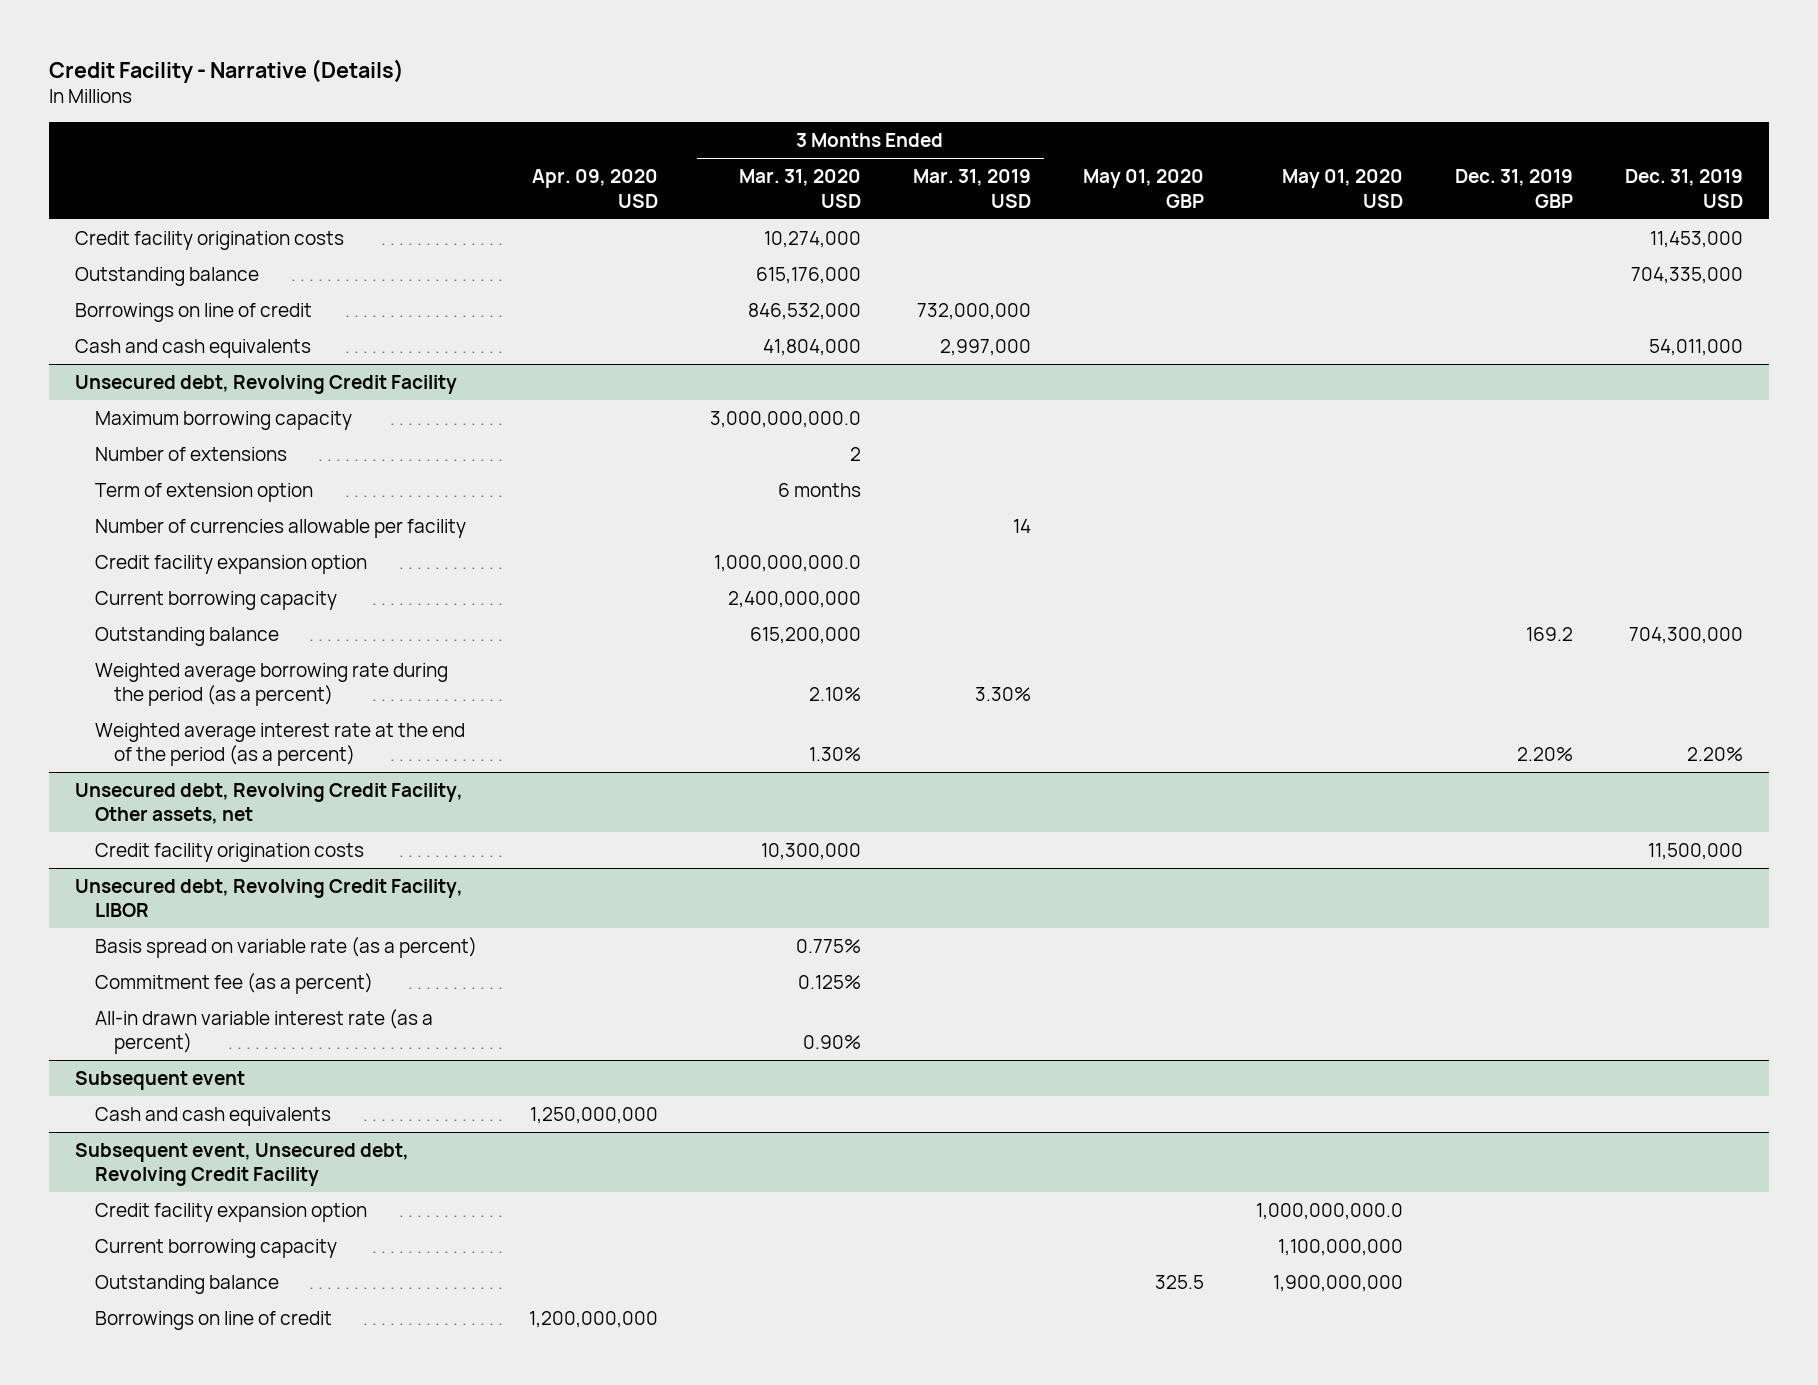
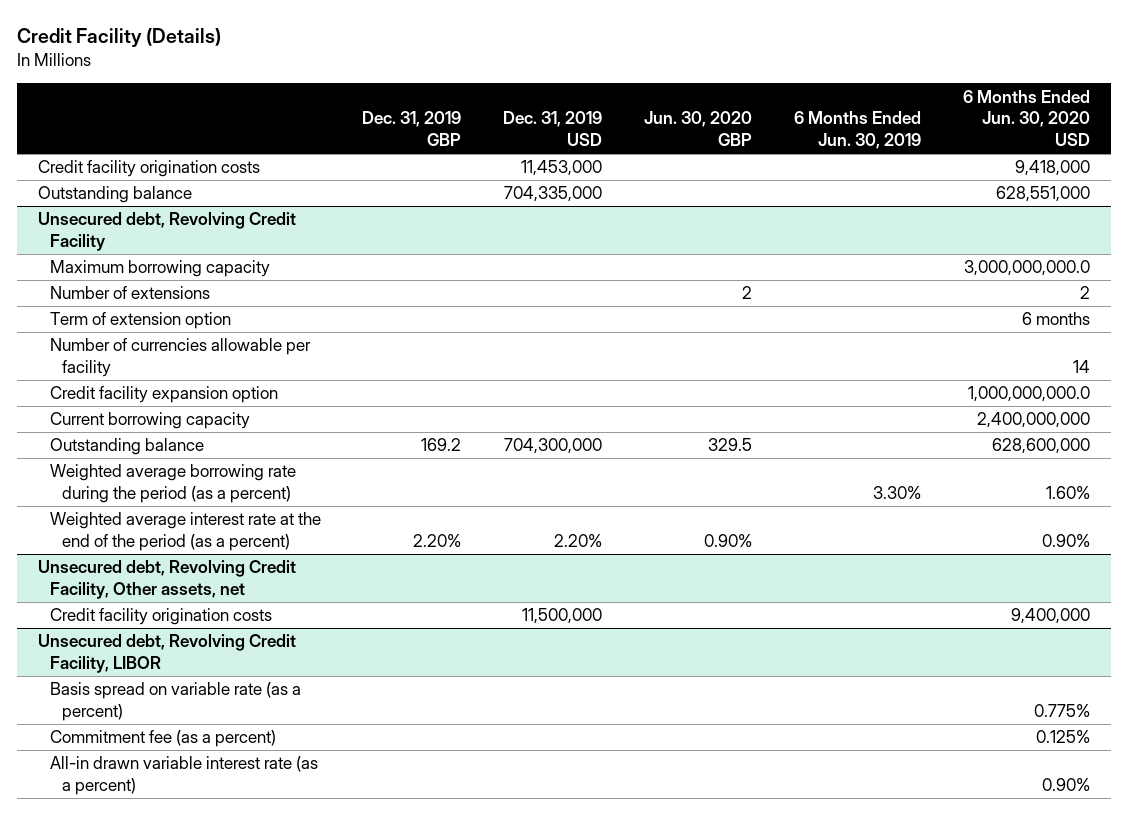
- Credit Facility - Narrative (Details)
+ Credit Facility (Details)
- | Apr. 09, 2020 USD | 3 Months Ended Mar. 31, 2020 USD | 3 Months Ended Mar. 31, 2019 USD | May 01, 2020 GBP | May 01, 2020 USD | Dec. 31, 2019 GBP | Dec. 31, 2019 USD
+ | Dec. 31, 2019 GBP | Dec. 31, 2019 USD | Jun. 30, 2020 GBP | 6 Months Ended Jun. 30, 2019 | 6 Months Ended Jun. 30, 2020 USD
- Borrowings on line of credit | | 846,532,000 | 732,000,000 | | | |
- Cash and cash equivalents | | 41,804,000 | 2,997,000 | | | | 54,011,000
- Subsequent event
- Cash and cash equivalents | 1,250,000,000 | | | | | |
- Subsequent event, Unsecured debt, Revolving Credit Facility
- Credit facility expansion option | | | | | 1,000,000,000.0 | |
- Current borrowing capacity | | | | | 1,100,000,000 | |
- Outstanding balance | | | | 325.5 | 1,900,000,000 | |
- Borrowings on line of credit | 1,200,000,000 | | | | | |

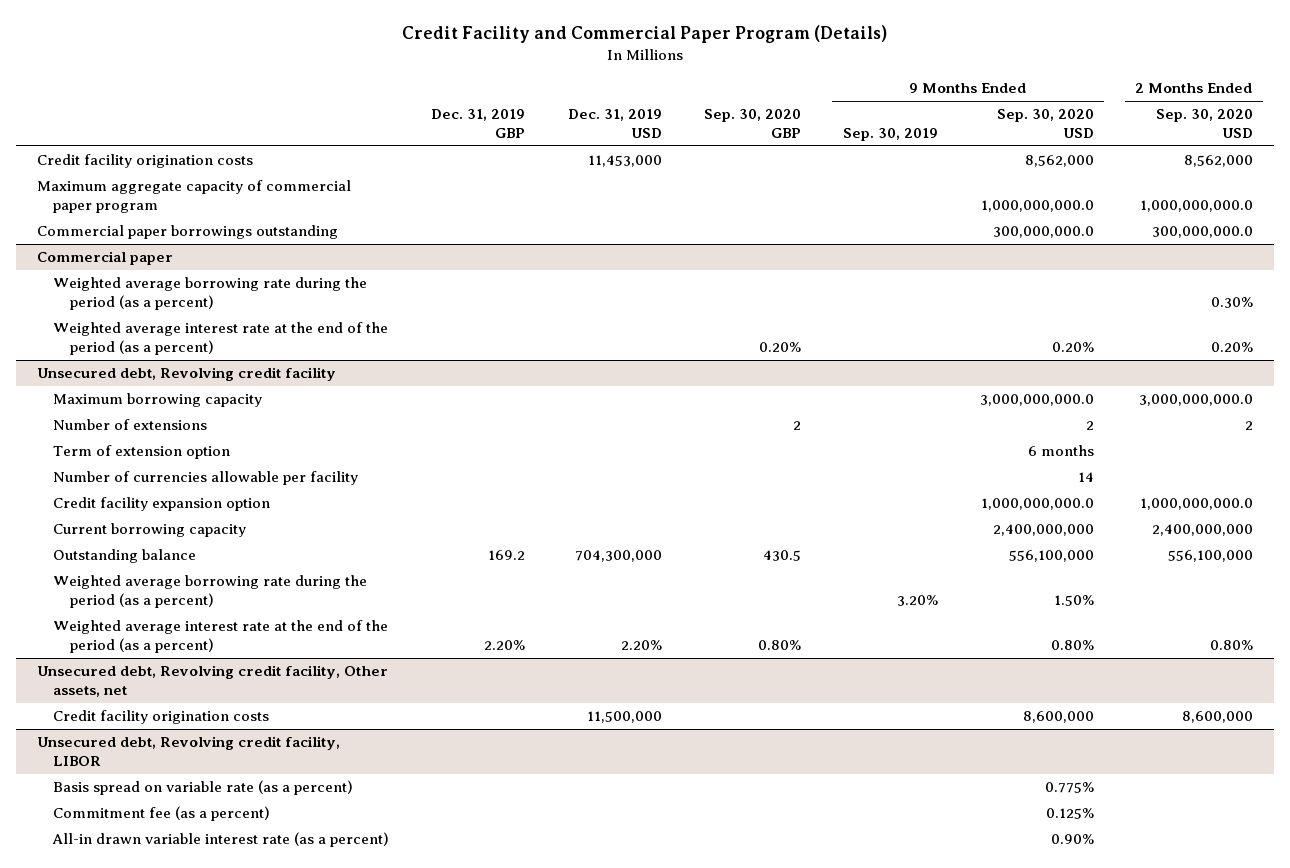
- Credit Facility (Details)
+ Credit Facility and Commercial Paper Program (Details)
- | Dec. 31, 2019 GBP | Dec. 31, 2019 USD | Jun. 30, 2020 GBP | 6 Months Ended Jun. 30, 2019 | 6 Months Ended Jun. 30, 2020 USD
+ | Dec. 31, 2019 GBP | Dec. 31, 2019 USD | Sep. 30, 2020 GBP | 9 Months Ended Sep. 30, 2019 | 9 Months Ended Sep. 30, 2020 USD | 2 Months Ended Sep. 30, 2020 USD
- Outstanding balance | | 704,335,000 | | | 628,551,000
- Unsecured debt, Revolving Credit Facility
+ Maximum aggregate capacity of commercial paper program | | | | | 1,000,000,000.0 | 1,000,000,000.0
+ Commercial paper borrowings outstanding | | | | | 300,000,000.0 | 300,000,000.0
+ Commercial paper
+ Weighted average borrowing rate during the period (as a percent) | | | | | | 0.30%
+ Weighted average interest rate at the end of the period (as a percent) | | | 0.20% | | 0.20% | 0.20%
+ Unsecured debt, Revolving credit facility
- Unsecured debt, Revolving Credit Facility, Other assets, net
+ Unsecured debt, Revolving credit facility, Other assets, net
- Unsecured debt, Revolving Credit Facility, LIBOR
+ Unsecured debt, Revolving credit facility, LIBOR

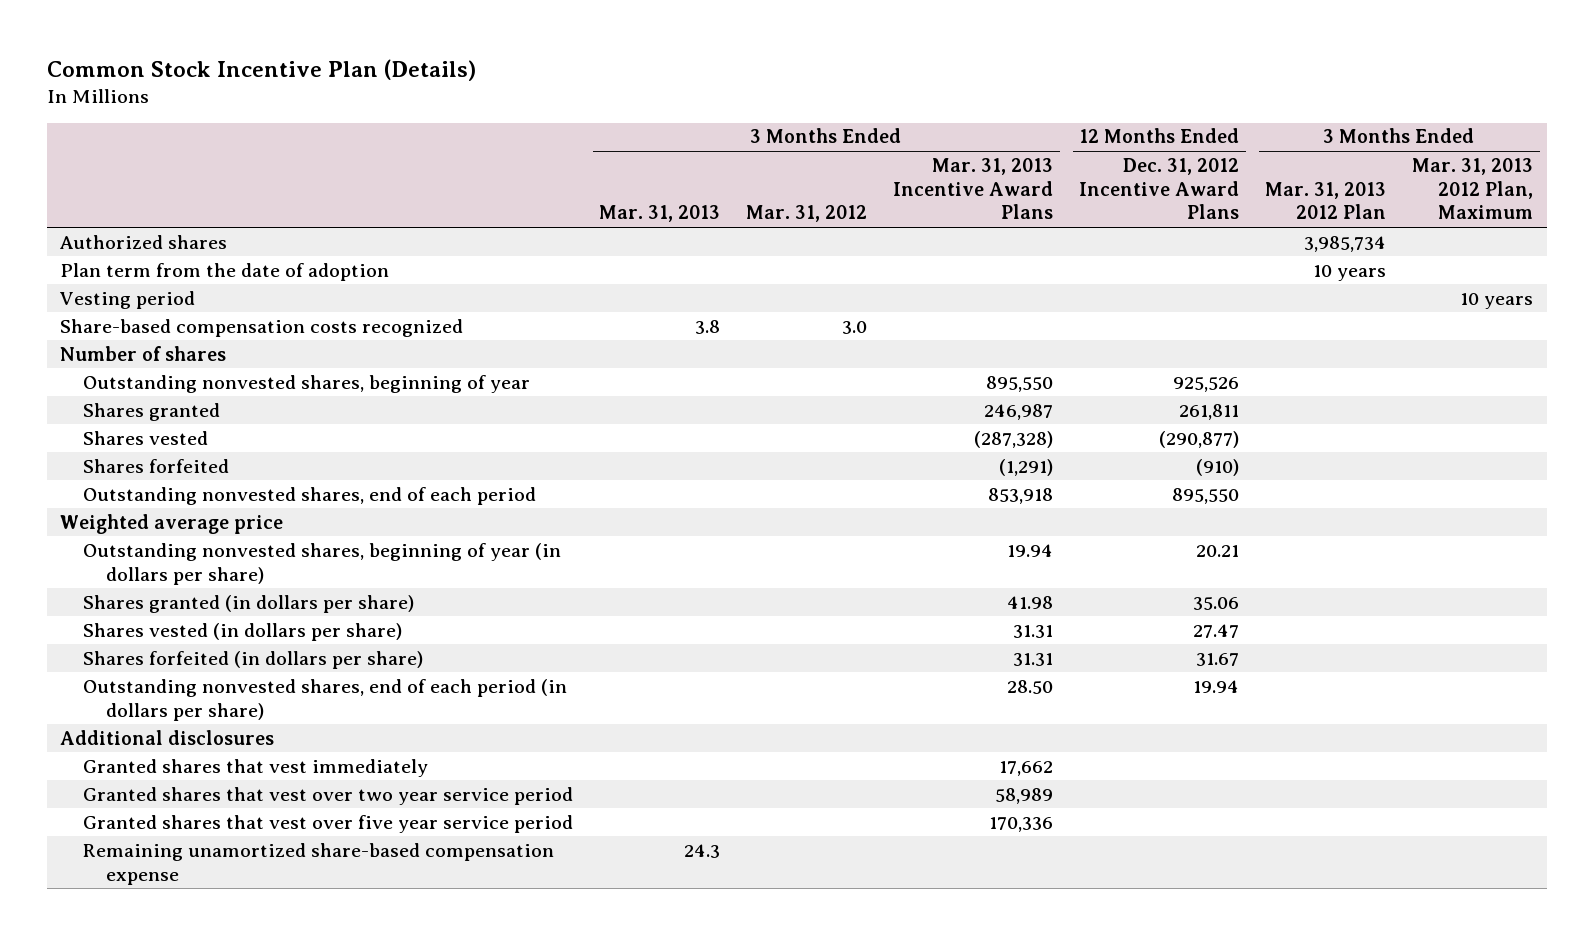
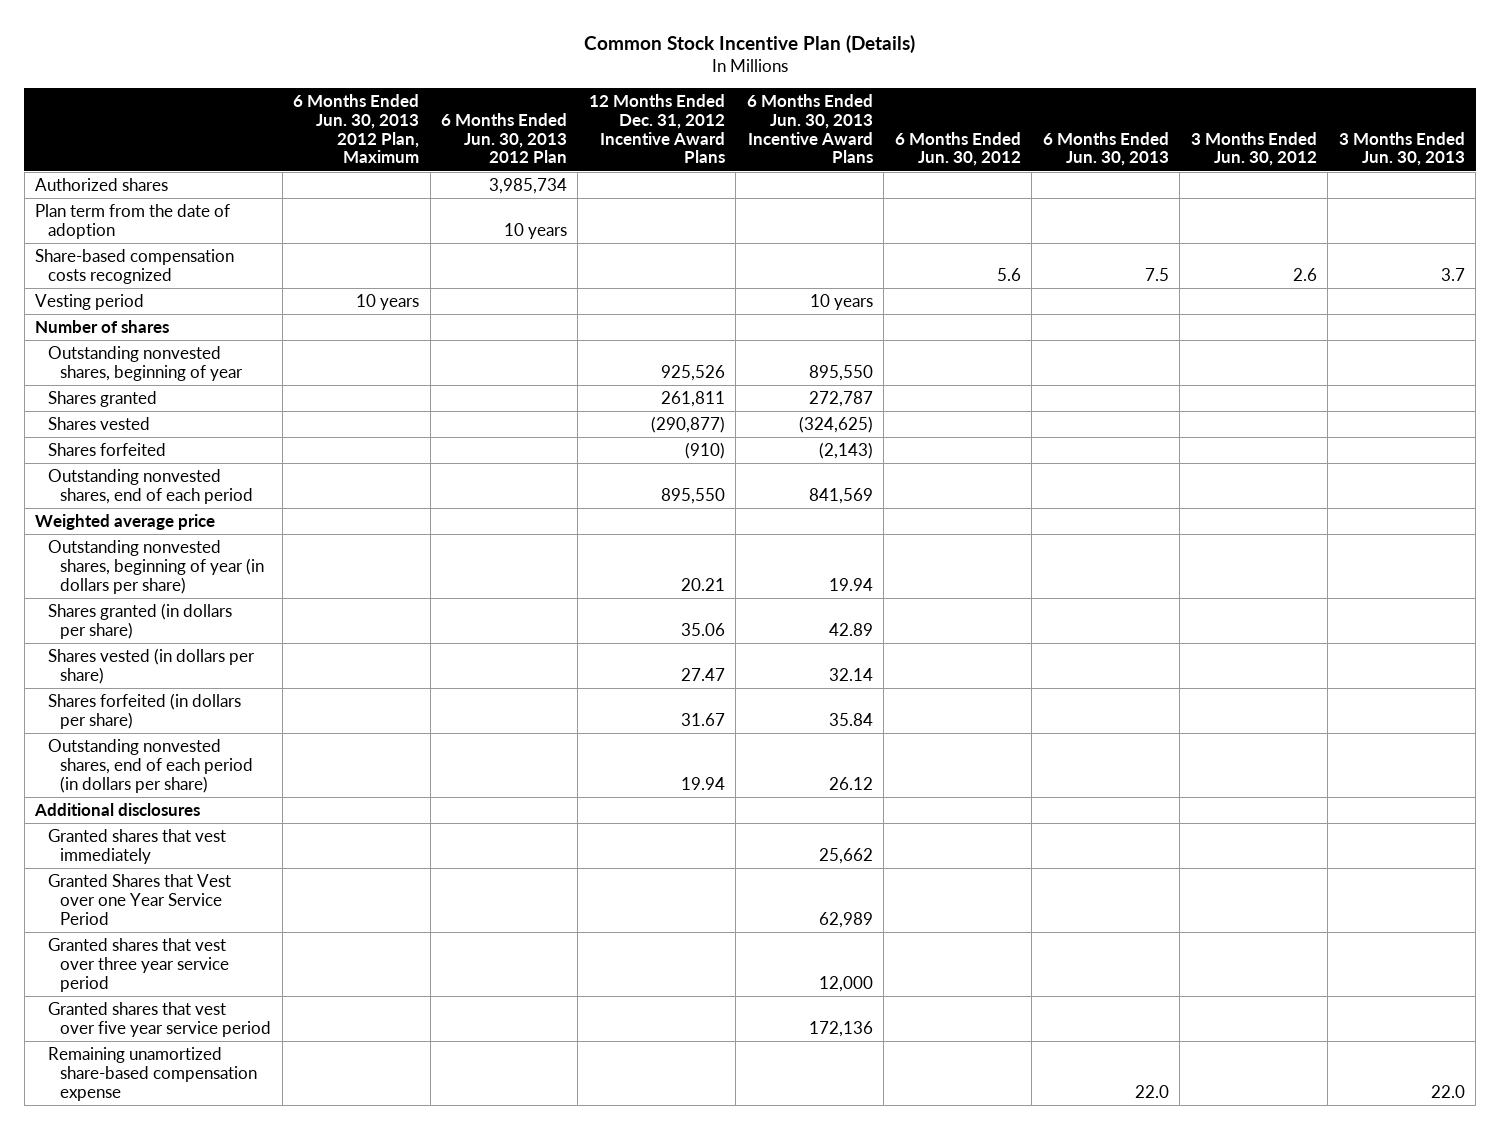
- | 3 Months Ended Mar. 31, 2013 | 3 Months Ended Mar. 31, 2012 | 3 Months Ended Mar. 31, 2013 Incentive Award Plans | 12 Months Ended Dec. 31, 2012 Incentive Award Plans | 3 Months Ended Mar. 31, 2013 2012 Plan | 3 Months Ended Mar. 31, 2013 2012 Plan, Maximum
+ | 6 Months Ended Jun. 30, 2013 2012 Plan, Maximum | 6 Months Ended Jun. 30, 2013 2012 Plan | 12 Months Ended Dec. 31, 2012 Incentive Award Plans | 6 Months Ended Jun. 30, 2013 Incentive Award Plans | 6 Months Ended Jun. 30, 2012 | 6 Months Ended Jun. 30, 2013 | 3 Months Ended Jun. 30, 2012 | 3 Months Ended Jun. 30, 2013
moved down: Vesting period | 10 years | | | 10 years | | | |
- Granted shares that vest over two year service period | | | 58,989 | | |
+ Granted Shares that Vest over one Year Service Period | | | | 62,989 | | | |
+ Granted shares that vest over three year service period | | | | 12,000 | | | |

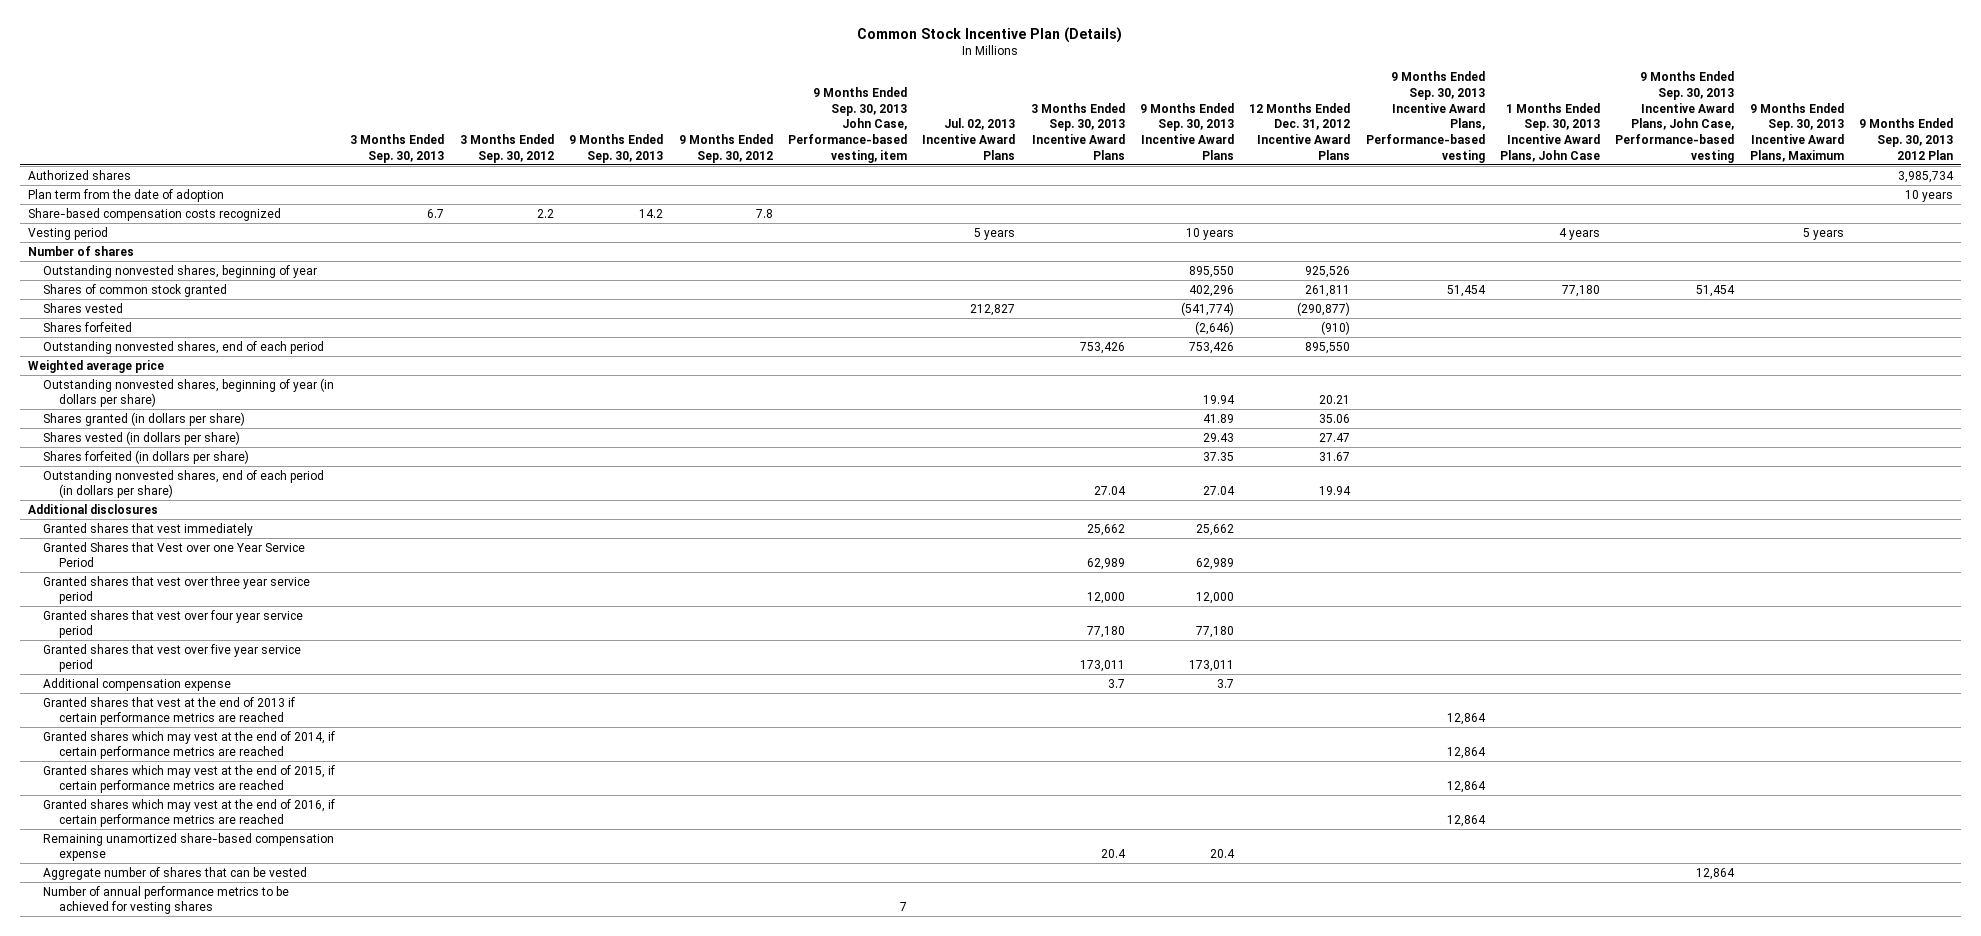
- | 6 Months Ended Jun. 30, 2013 2012 Plan, Maximum | 6 Months Ended Jun. 30, 2013 2012 Plan | 12 Months Ended Dec. 31, 2012 Incentive Award Plans | 6 Months Ended Jun. 30, 2013 Incentive Award Plans | 6 Months Ended Jun. 30, 2012 | 6 Months Ended Jun. 30, 2013 | 3 Months Ended Jun. 30, 2012 | 3 Months Ended Jun. 30, 2013
+ | 3 Months Ended Sep. 30, 2013 | 3 Months Ended Sep. 30, 2012 | 9 Months Ended Sep. 30, 2013 | 9 Months Ended Sep. 30, 2012 | 9 Months Ended Sep. 30, 2013 John Case, Performance-based vesting, item | Jul. 02, 2013 Incentive Award Plans | 3 Months Ended Sep. 30, 2013 Incentive Award Plans | 9 Months Ended Sep. 30, 2013 Incentive Award Plans | 12 Months Ended Dec. 31, 2012 Incentive Award Plans | 9 Months Ended Sep. 30, 2013 Incentive Award Plans, Performance-based vesting | 1 Months Ended Sep. 30, 2013 Incentive Award Plans, John Case | 9 Months Ended Sep. 30, 2013 Incentive Award Plans, John Case, Performance-based vesting | 9 Months Ended Sep. 30, 2013 Incentive Award Plans, Maximum | 9 Months Ended Sep. 30, 2013 2012 Plan
- Shares granted | | | 261,811 | 272,787 | | | |
+ Shares of common stock granted | | | | | | | | 402,296 | 261,811 | 51,454 | 77,180 | 51,454 | |
+ Granted shares that vest over four year service period | | | | | | | 77,180 | 77,180 | | | | | |
+ Additional compensation expense | | | | | | | 3.7 | 3.7 | | | | | |
+ Granted shares that vest at the end of 2013 if certain performance metrics are reached | | | | | | | | | | 12,864 | | | |
+ Granted shares which may vest at the end of 2014, if certain performance metrics are reached | | | | | | | | | | 12,864 | | | |
+ Granted shares which may vest at the end of 2015, if certain performance metrics are reached | | | | | | | | | | 12,864 | | | |
+ Granted shares which may vest at the end of 2016, if certain performance metrics are reached | | | | | | | | | | 12,864 | | | |
+ Aggregate number of shares that can be vested | | | | | | | | | | | | 12,864 | |
+ Number of annual performance metrics to be achieved for vesting shares | | | | | 7 | | | | | | | | |

